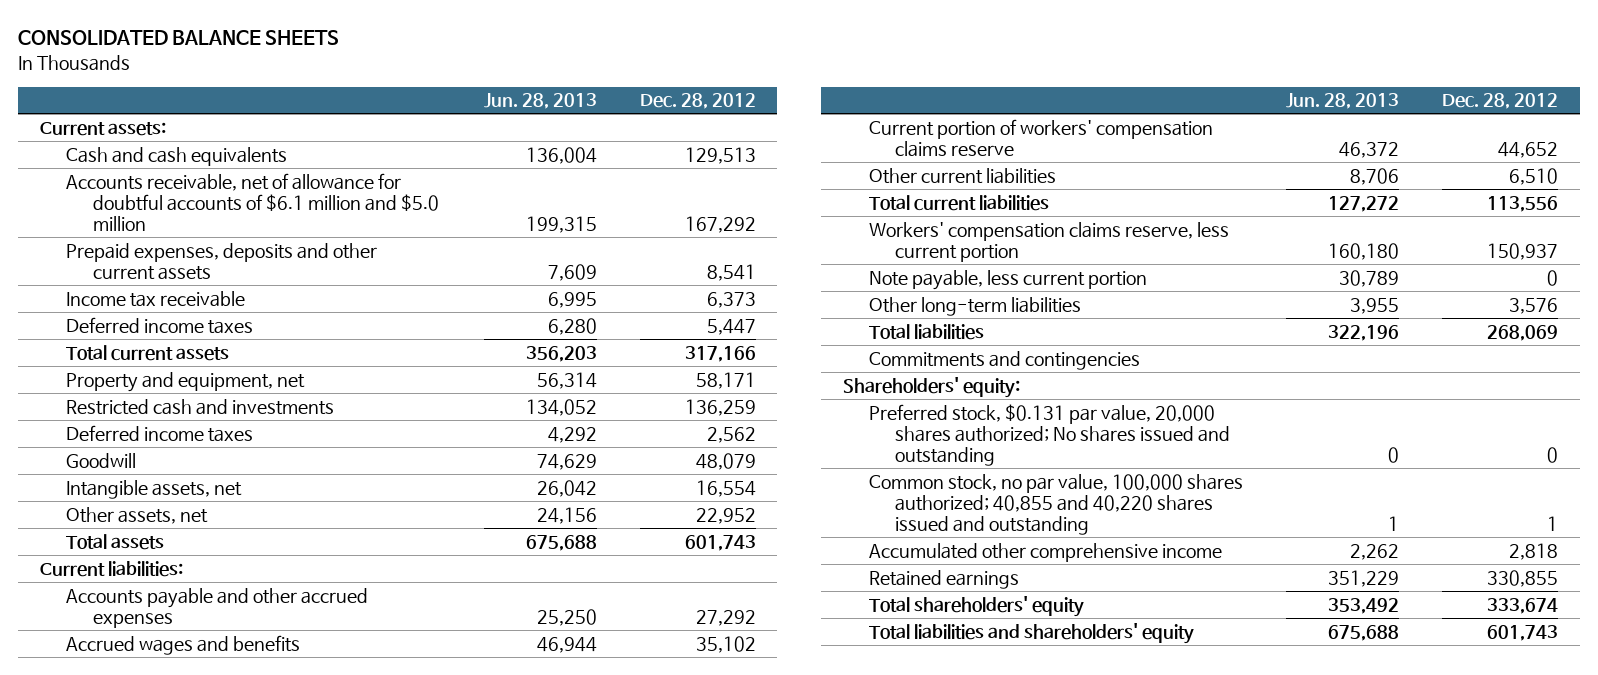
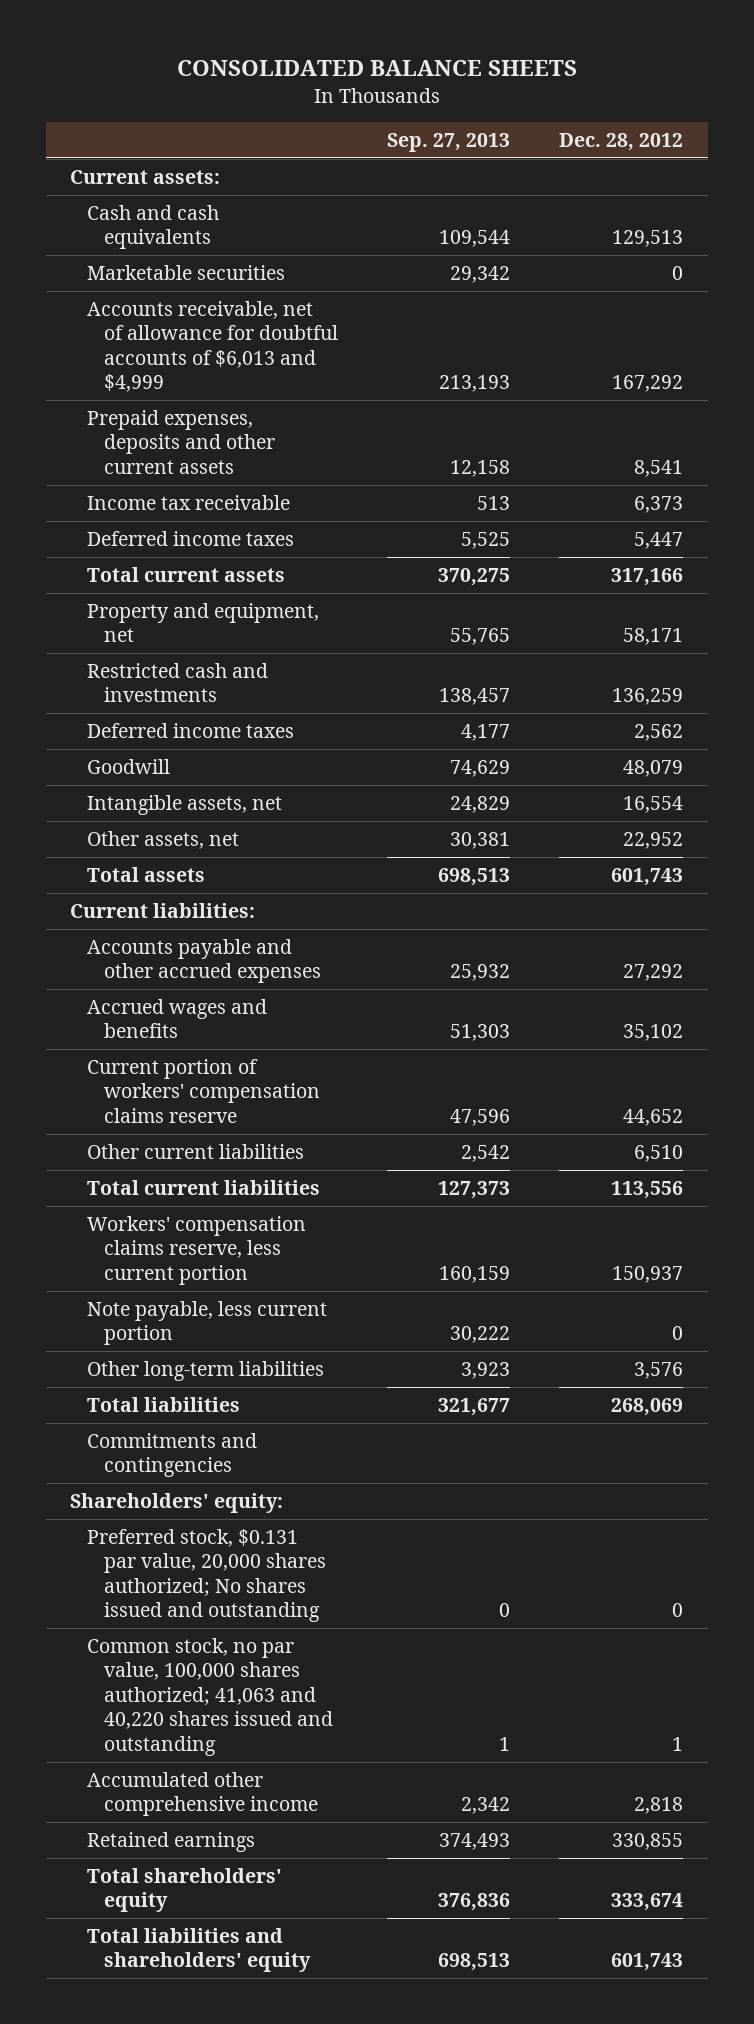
- | Jun. 28, 2013 | Dec. 28, 2012
+ | Sep. 27, 2013 | Dec. 28, 2012
- Accounts receivable, net of allowance for doubtful accounts of $6.1 million and $5.0 million | 199,315 | 167,292
+ Marketable securities | 29,342 | 0
+ Accounts receivable, net of allowance for doubtful accounts of $6,013 and $4,999 | 213,193 | 167,292
- Common stock, no par value, 100,000 shares authorized; 40,855 and 40,220 shares issued and outstanding | 1 | 1
+ Common stock, no par value, 100,000 shares authorized; 41,063 and 40,220 shares issued and outstanding | 1 | 1

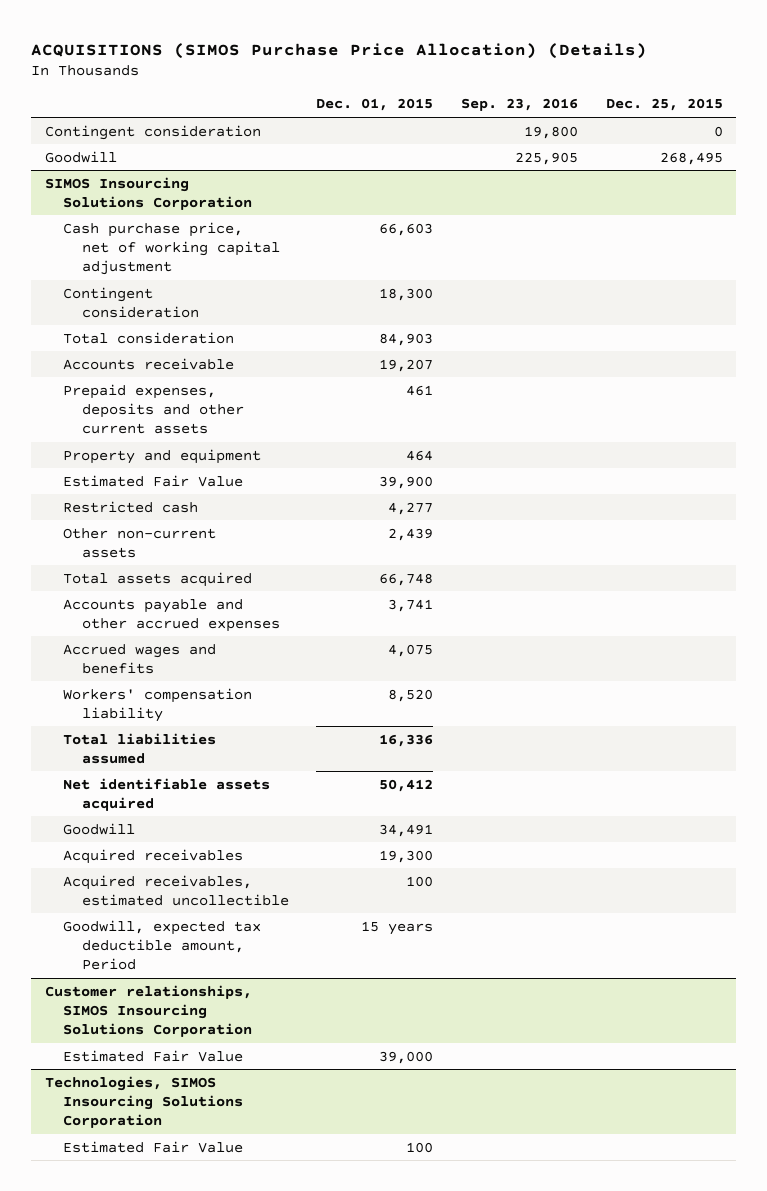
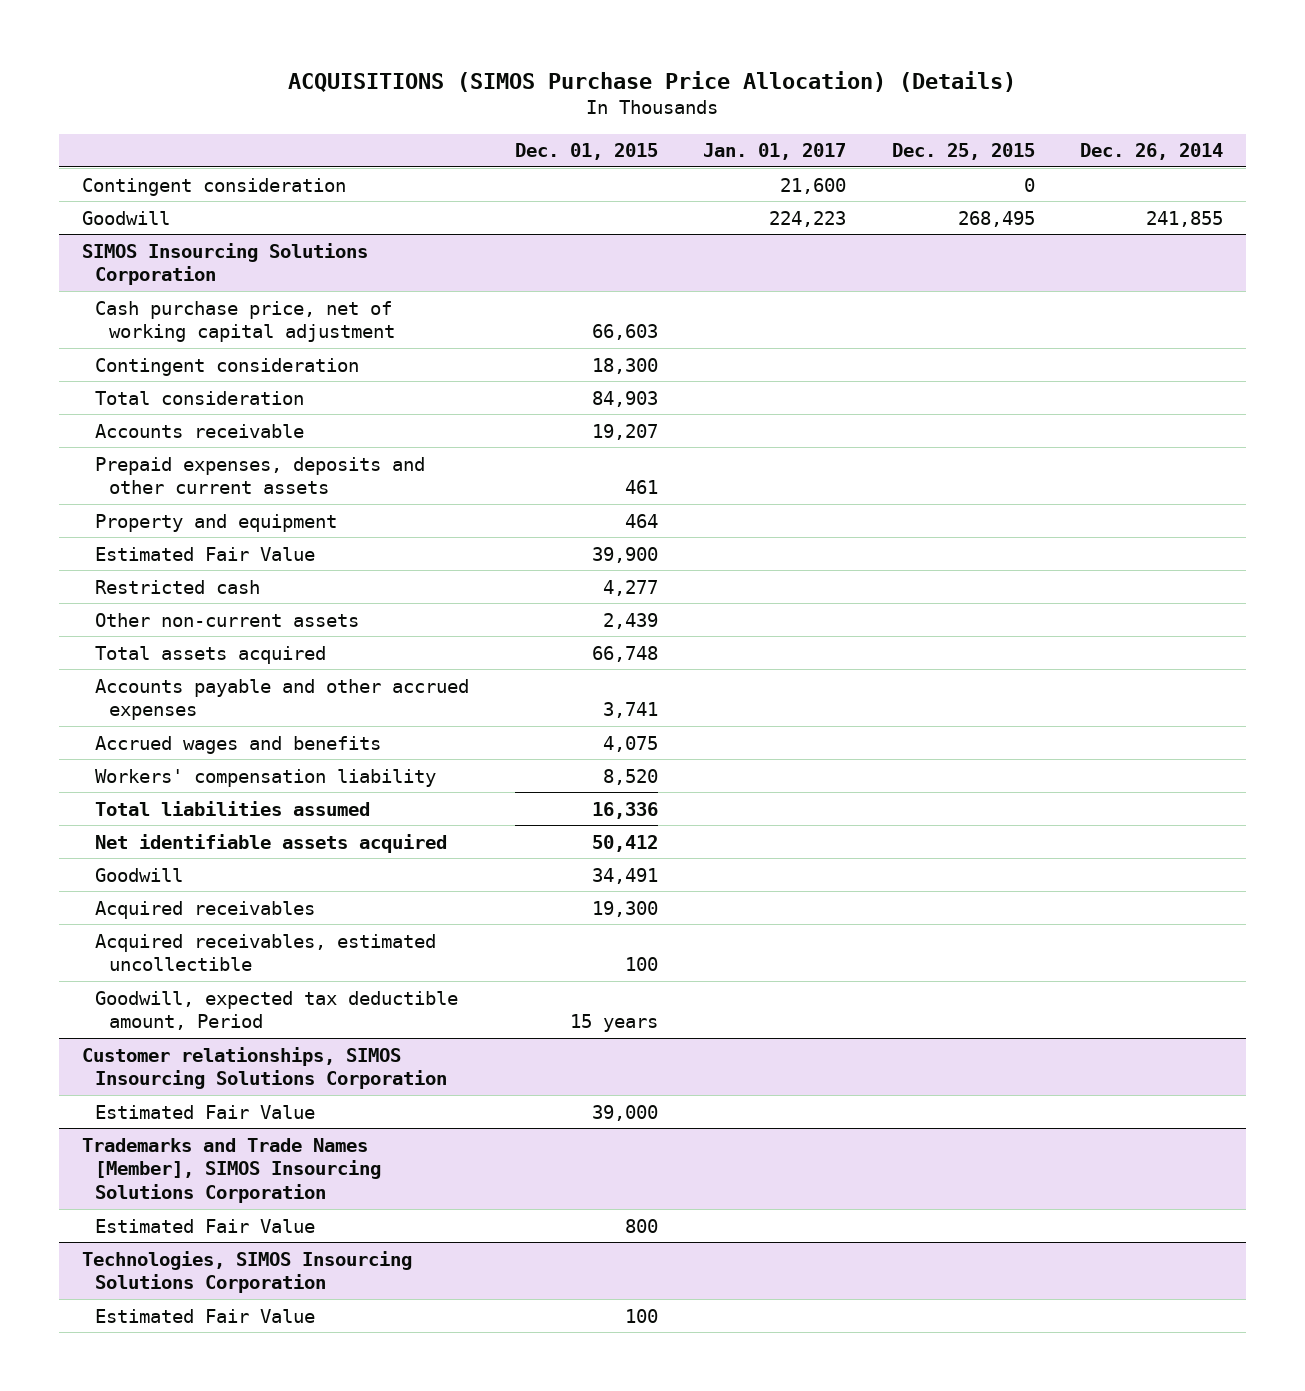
- | Dec. 01, 2015 | Sep. 23, 2016 | Dec. 25, 2015
+ | Dec. 01, 2015 | Jan. 01, 2017 | Dec. 25, 2015 | Dec. 26, 2014
+ Trademarks and Trade Names [Member], SIMOS Insourcing Solutions Corporation
+ Estimated Fair Value | 800 | | |

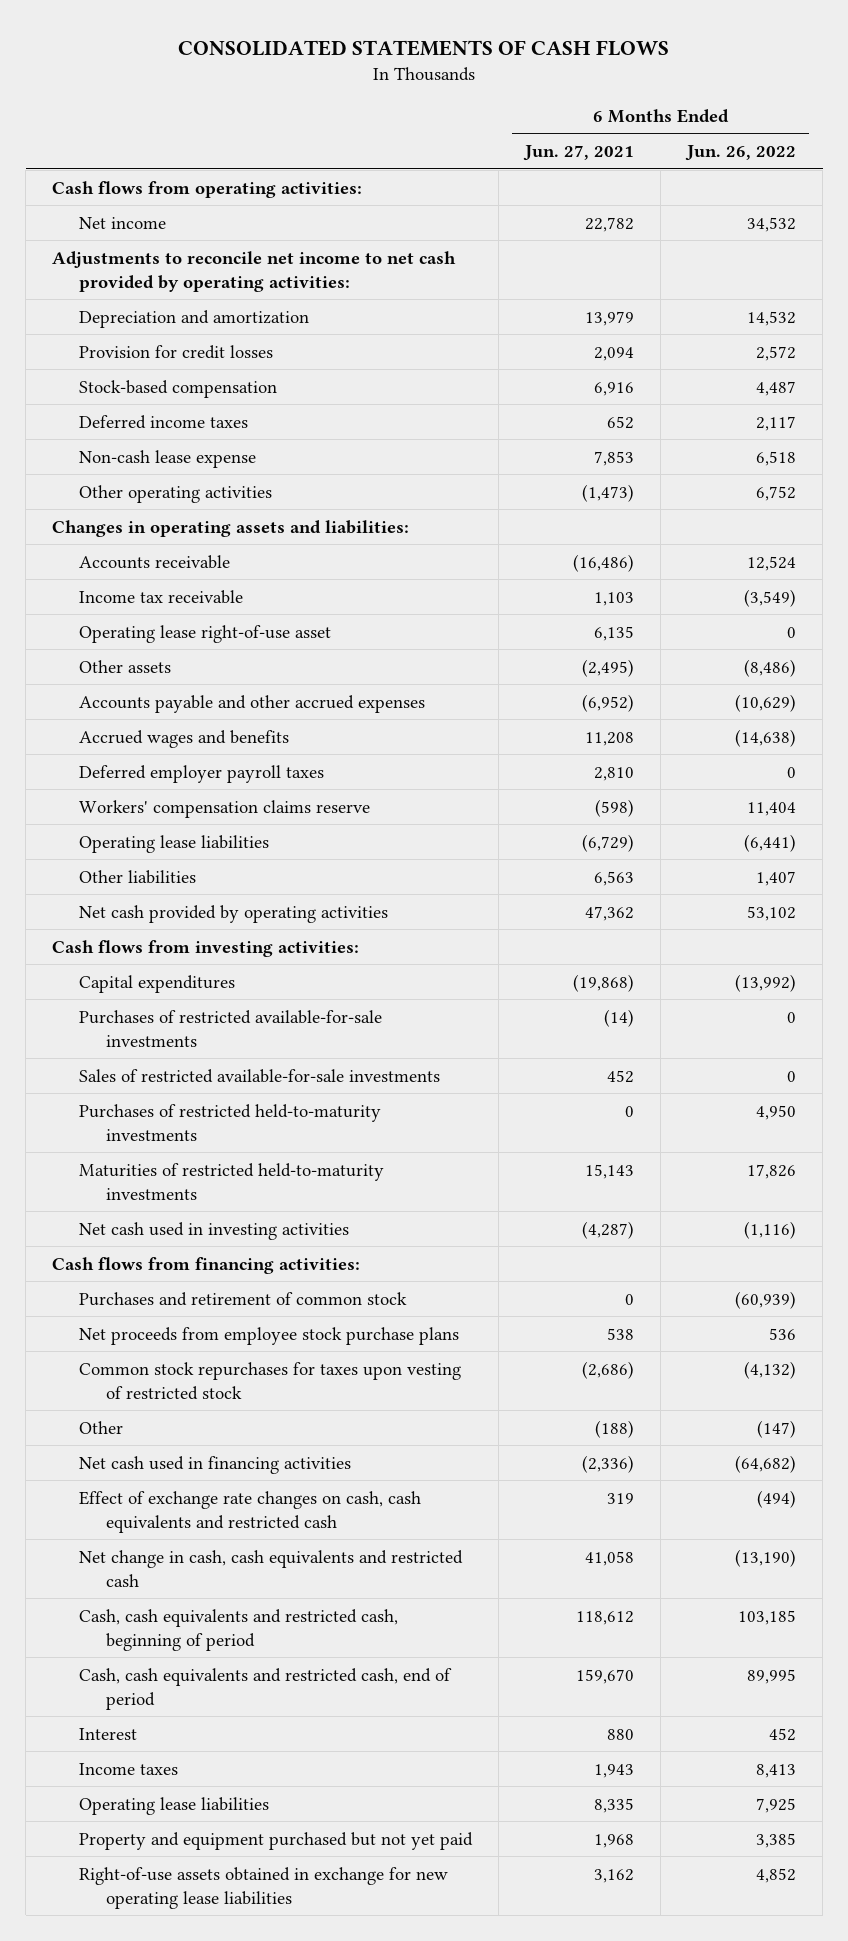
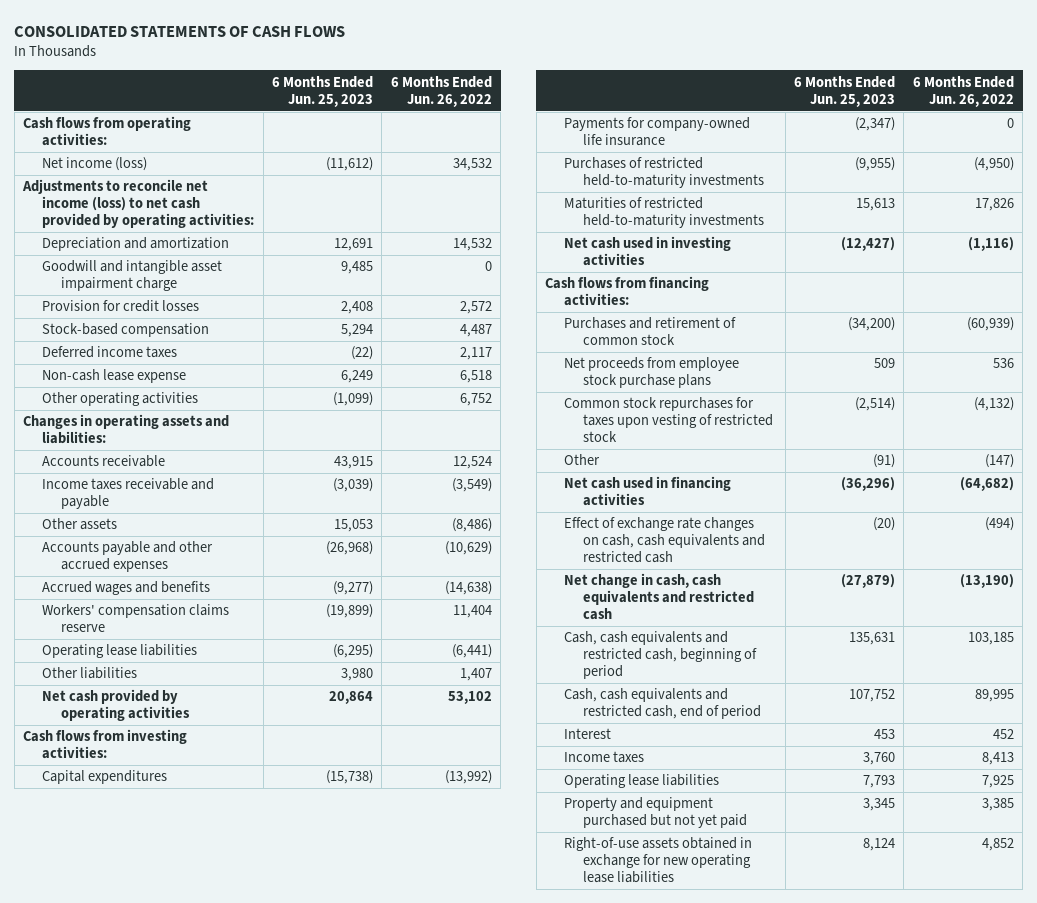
- | 6 Months Ended Jun. 27, 2021 | 6 Months Ended Jun. 26, 2022
+ | 6 Months Ended Jun. 25, 2023 | 6 Months Ended Jun. 26, 2022
- Net income | 22,782 | 34,532
- Adjustments to reconcile net income to net cash provided by operating activities:
+ Net income (loss) | (11,612) | 34,532
+ Adjustments to reconcile net income (loss) to net cash provided by operating activities:
+ Goodwill and intangible asset impairment charge | 9,485 | 0
- Income tax receivable | 1,103 | (3,549)
- Operating lease right-of-use asset | 6,135 | 0
+ Income taxes receivable and payable | (3,039) | (3,549)
- Deferred employer payroll taxes | 2,810 | 0
- Purchases of restricted available-for-sale investments | (14) | 0
- Sales of restricted available-for-sale investments | 452 | 0
- Purchases of restricted held-to-maturity investments | 0 | 4,950
+ Payments for company-owned life insurance | (2,347) | 0
+ Purchases of restricted held-to-maturity investments | (9,955) | (4,950)

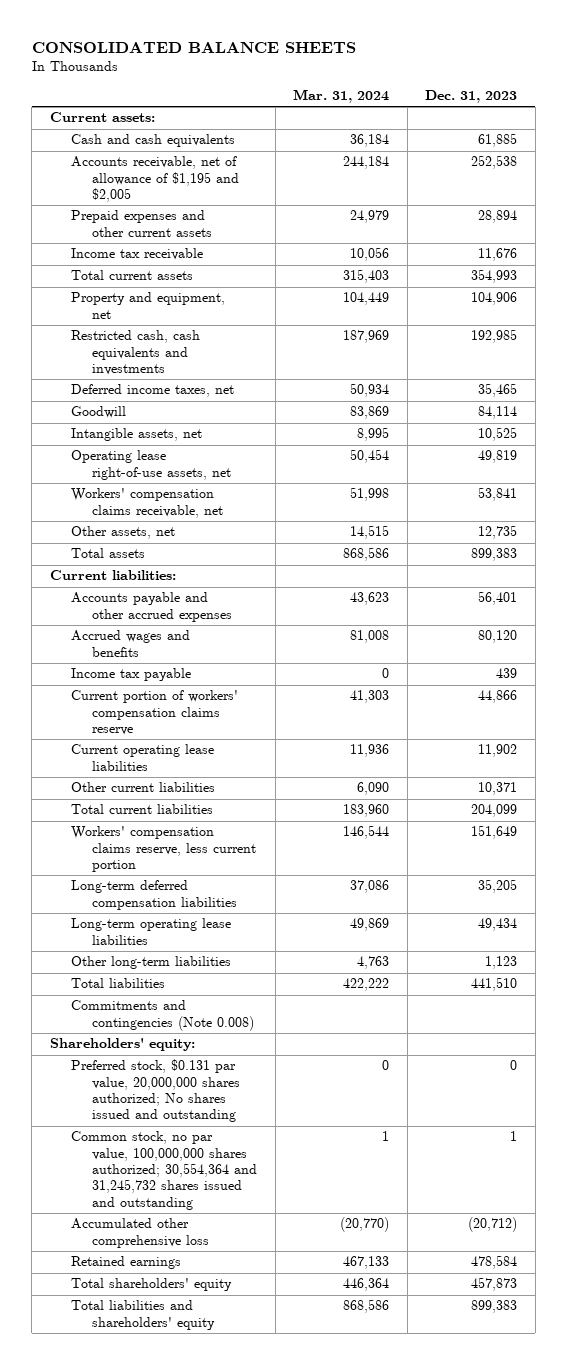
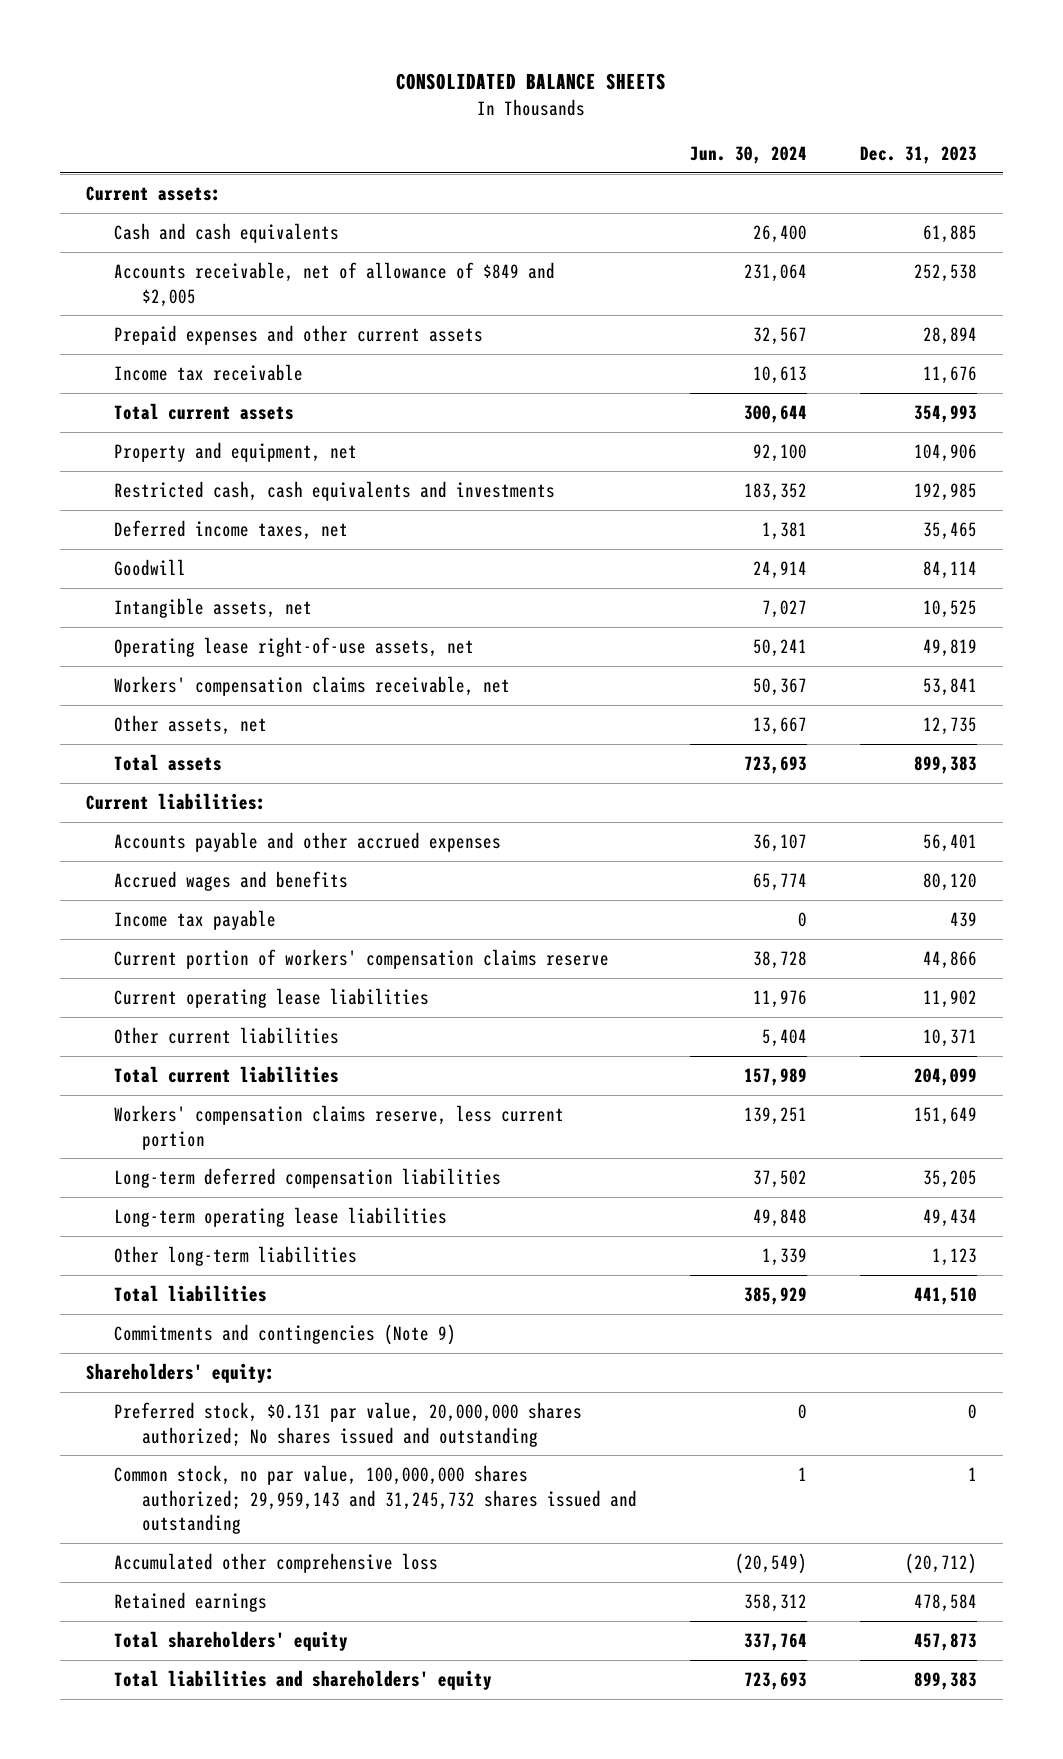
- | Mar. 31, 2024 | Dec. 31, 2023
+ | Jun. 30, 2024 | Dec. 31, 2023
- Accounts receivable, net of allowance of $1,195 and $2,005 | 244,184 | 252,538
+ Accounts receivable, net of allowance of $849 and $2,005 | 231,064 | 252,538
- Commitments and contingencies (Note 0.008)
+ Commitments and contingencies (Note 9)
- Common stock, no par value, 100,000,000 shares authorized; 30,554,364 and 31,245,732 shares issued and outstanding | 1 | 1
+ Common stock, no par value, 100,000,000 shares authorized; 29,959,143 and 31,245,732 shares issued and outstanding | 1 | 1

